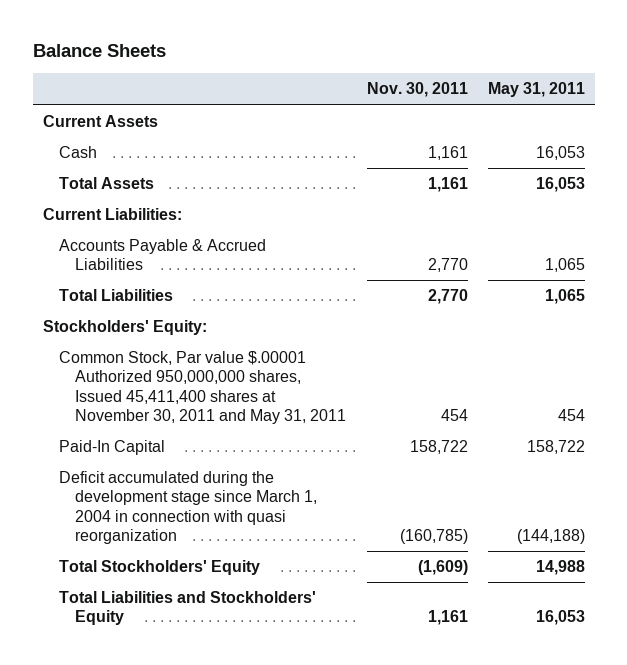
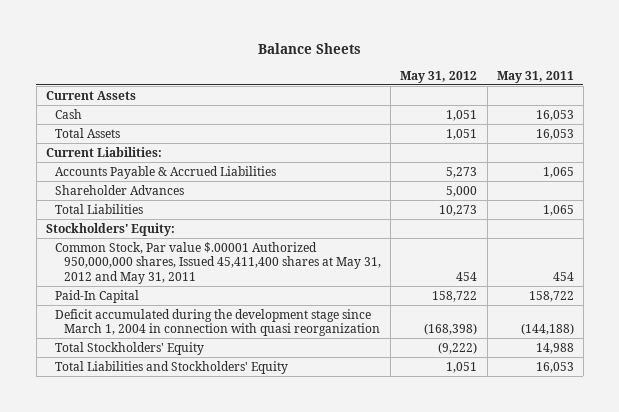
- | Nov. 30, 2011 | May 31, 2011
+ | May 31, 2012 | May 31, 2011
+ Shareholder Advances | 5,000 |
- Common Stock, Par value $.00001 Authorized 950,000,000 shares, Issued 45,411,400 shares at November 30, 2011 and May 31, 2011 | 454 | 454
+ Common Stock, Par value $.00001 Authorized 950,000,000 shares, Issued 45,411,400 shares at May 31, 2012 and May 31, 2011 | 454 | 454

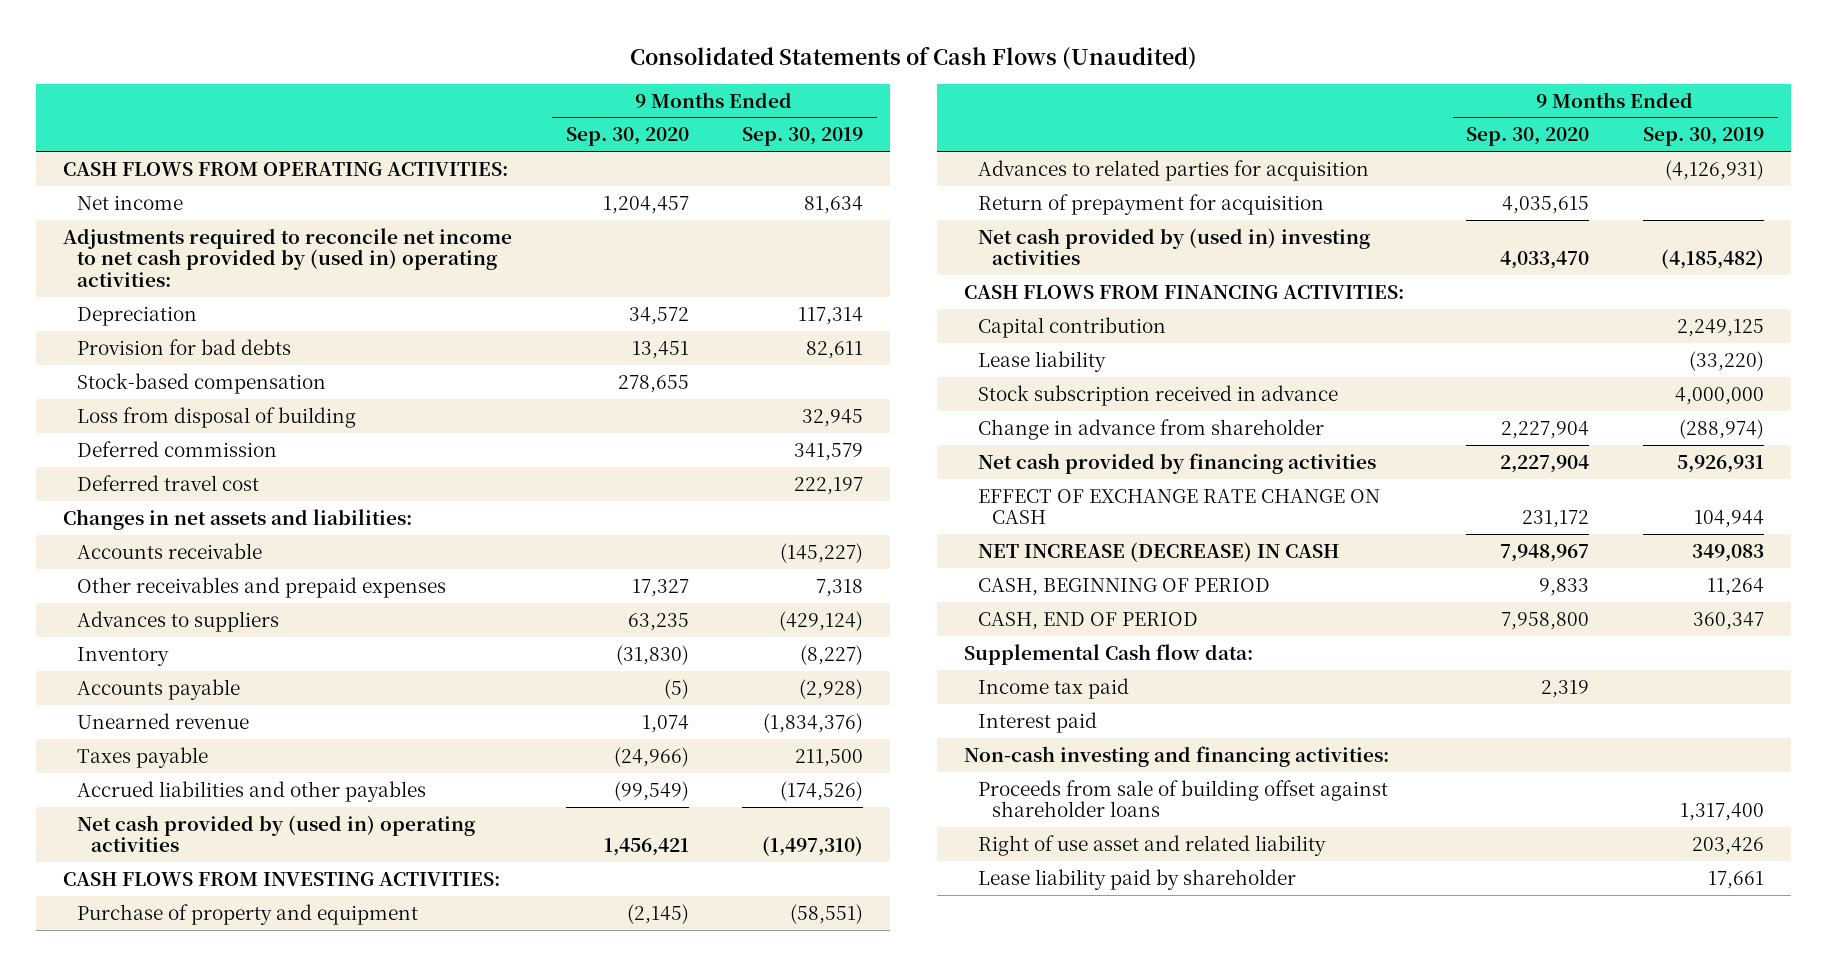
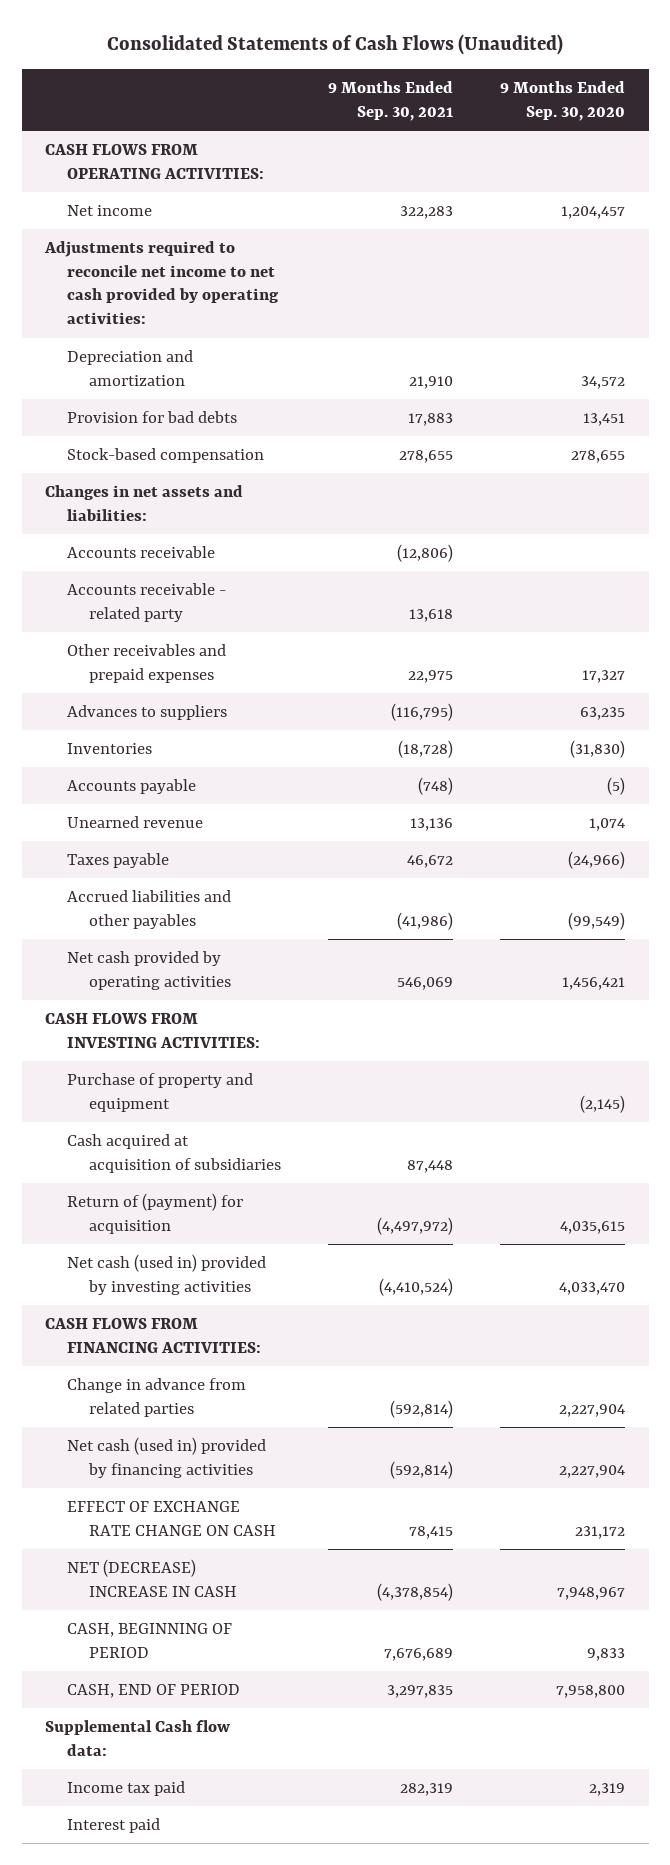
- | 9 Months Ended Sep. 30, 2020 | 9 Months Ended Sep. 30, 2019
+ | 9 Months Ended Sep. 30, 2021 | 9 Months Ended Sep. 30, 2020
- Adjustments required to reconcile net income to net cash provided by (used in) operating activities:
- Depreciation | 34,572 | 117,314
+ Adjustments required to reconcile net income to net cash provided by operating activities:
+ Depreciation and amortization | 21,910 | 34,572
- Loss from disposal of building | | 32,945
- Deferred commission | | 341,579
- Deferred travel cost | | 222,197
+ Accounts receivable - related party | 13,618 |
- Inventory | (31,830) | (8,227)
+ Inventories | (18,728) | (31,830)
- Net cash provided by (used in) operating activities | 1,456,421 | (1,497,310)
+ Net cash provided by operating activities | 546,069 | 1,456,421
- Advances to related parties for acquisition | | (4,126,931)
- Return of prepayment for acquisition | 4,035,615 |
- Net cash provided by (used in) investing activities | 4,033,470 | (4,185,482)
+ Cash acquired at acquisition of subsidiaries | 87,448 |
+ Return of (payment) for acquisition | (4,497,972) | 4,035,615
+ Net cash (used in) provided by investing activities | (4,410,524) | 4,033,470
- Capital contribution | | 2,249,125
- Lease liability | | (33,220)
- Stock subscription received in advance | | 4,000,000
- Change in advance from shareholder | 2,227,904 | (288,974)
- Net cash provided by financing activities | 2,227,904 | 5,926,931
+ Change in advance from related parties | (592,814) | 2,227,904
+ Net cash (used in) provided by financing activities | (592,814) | 2,227,904
- NET INCREASE (DECREASE) IN CASH | 7,948,967 | 349,083
+ NET (DECREASE) INCREASE IN CASH | (4,378,854) | 7,948,967
- Non-cash investing and financing activities:
- Proceeds from sale of building offset against shareholder loans | | 1,317,400
- Right of use asset and related liability | | 203,426
- Lease liability paid by shareholder | | 17,661

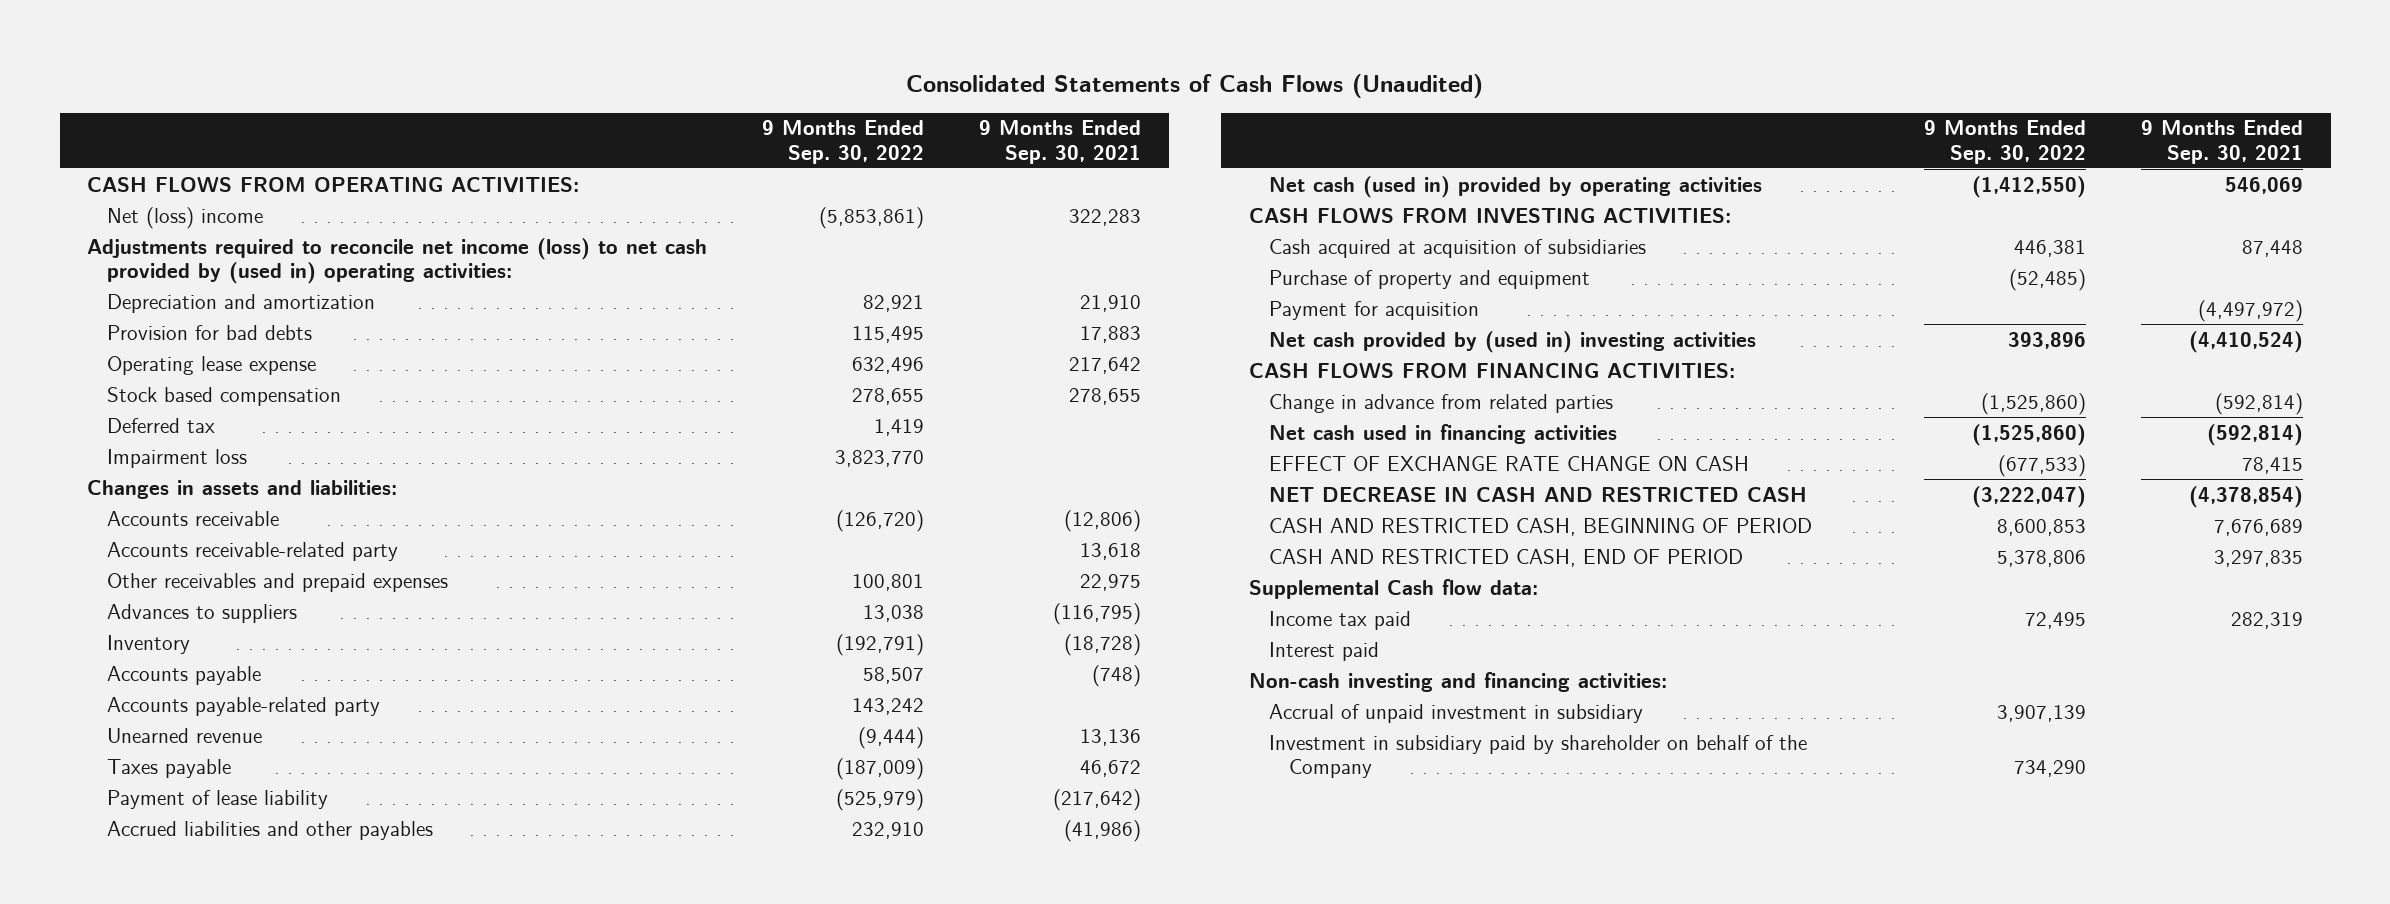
- | 9 Months Ended Sep. 30, 2021 | 9 Months Ended Sep. 30, 2020
+ | 9 Months Ended Sep. 30, 2022 | 9 Months Ended Sep. 30, 2021
- Net income | 322,283 | 1,204,457
- Adjustments required to reconcile net income to net cash provided by operating activities:
+ Net (loss) income | (5,853,861) | 322,283
+ Adjustments required to reconcile net income (loss) to net cash provided by (used in) operating activities:
- Stock-based compensation | 278,655 | 278,655
- Changes in net assets and liabilities:
+ Operating lease expense | 632,496 | 217,642
+ Stock based compensation | 278,655 | 278,655
+ Deferred tax | 1,419 |
+ Impairment loss | 3,823,770 |
+ Changes in assets and liabilities:
- Accounts receivable - related party | 13,618 |
+ Accounts receivable-related party | | 13,618
- Inventories | (18,728) | (31,830)
+ Inventory | (192,791) | (18,728)
+ Accounts payable-related party | 143,242 |
+ Payment of lease liability | (525,979) | (217,642)
- Net cash provided by operating activities | 546,069 | 1,456,421
+ Net cash (used in) provided by operating activities | (1,412,550) | 546,069
- Return of (payment) for acquisition | (4,497,972) | 4,035,615
- Net cash (used in) provided by investing activities | (4,410,524) | 4,033,470
moved down: Purchase of property and equipment | (52,485) |
+ Payment for acquisition | | (4,497,972)
+ Net cash provided by (used in) investing activities | 393,896 | (4,410,524)
- Net cash (used in) provided by financing activities | (592,814) | 2,227,904
+ Net cash used in financing activities | (1,525,860) | (592,814)
- NET (DECREASE) INCREASE IN CASH | (4,378,854) | 7,948,967
- CASH, BEGINNING OF PERIOD | 7,676,689 | 9,833
- CASH, END OF PERIOD | 3,297,835 | 7,958,800
+ NET DECREASE IN CASH AND RESTRICTED CASH | (3,222,047) | (4,378,854)
+ CASH AND RESTRICTED CASH, BEGINNING OF PERIOD | 8,600,853 | 7,676,689
+ CASH AND RESTRICTED CASH, END OF PERIOD | 5,378,806 | 3,297,835
+ Non-cash investing and financing activities:
+ Accrual of unpaid investment in subsidiary | 3,907,139 |
+ Investment in subsidiary paid by shareholder on behalf of the Company | 734,290 |

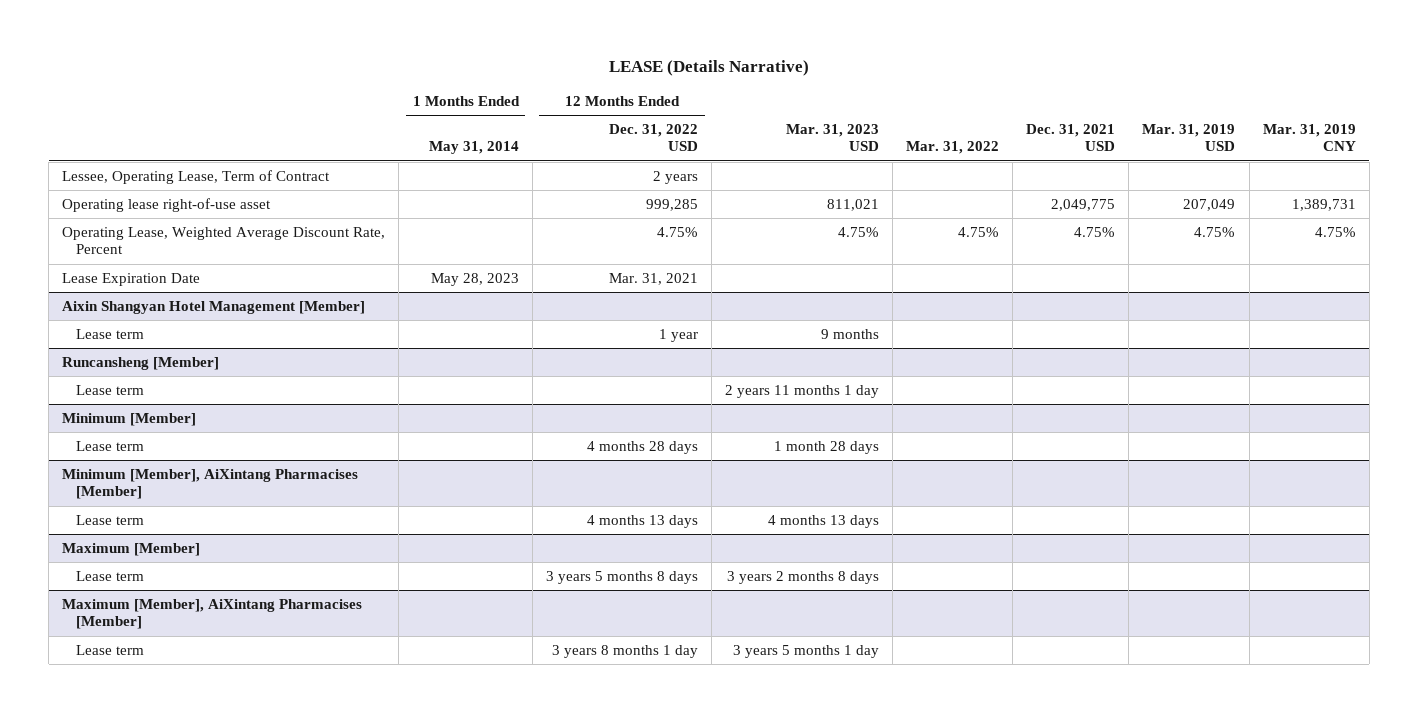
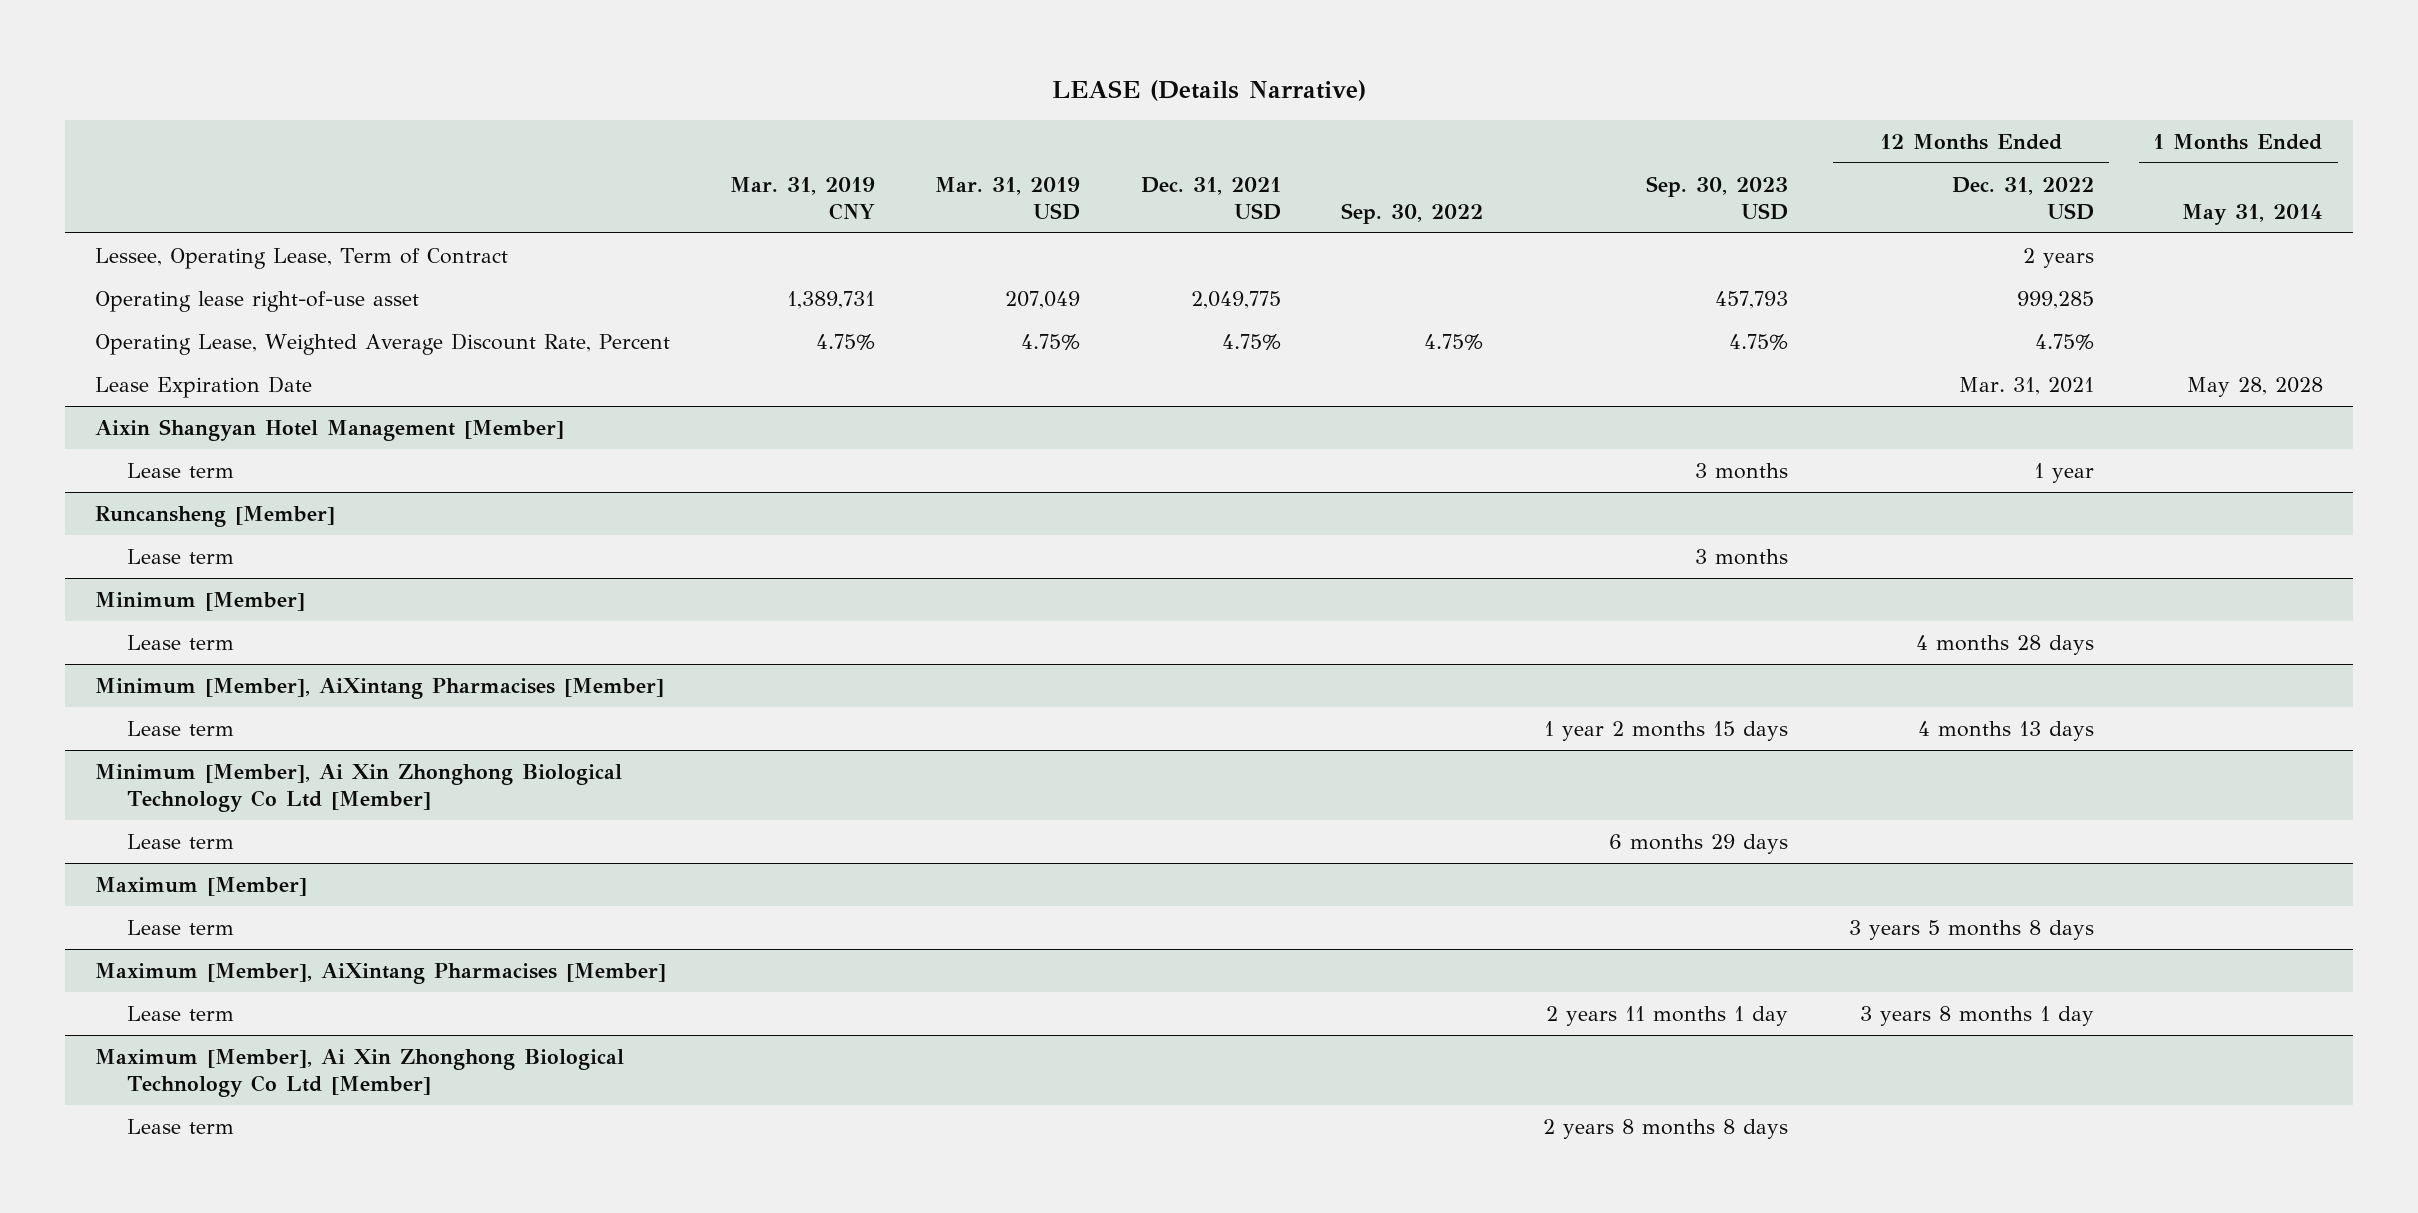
- | 1 Months Ended May 31, 2014 | 12 Months Ended Dec. 31, 2022 USD | Mar. 31, 2023 USD | Mar. 31, 2022 | Dec. 31, 2021 USD | Mar. 31, 2019 USD | Mar. 31, 2019 CNY
+ | Mar. 31, 2019 CNY | Mar. 31, 2019 USD | Dec. 31, 2021 USD | Sep. 30, 2022 | Sep. 30, 2023 USD | 12 Months Ended Dec. 31, 2022 USD | 1 Months Ended May 31, 2014
- Lease Expiration Date | May 28, 2023 | Mar. 31, 2021 | | | | |
+ Lease Expiration Date | | | | | | Mar. 31, 2021 | May 28, 2028
+ Minimum [Member], Ai Xin Zhonghong Biological Technology Co Ltd [Member]
+ Lease term | | | | | 6 months 29 days | |
+ Maximum [Member], Ai Xin Zhonghong Biological Technology Co Ltd [Member]
+ Lease term | | | | | 2 years 8 months 8 days | |

